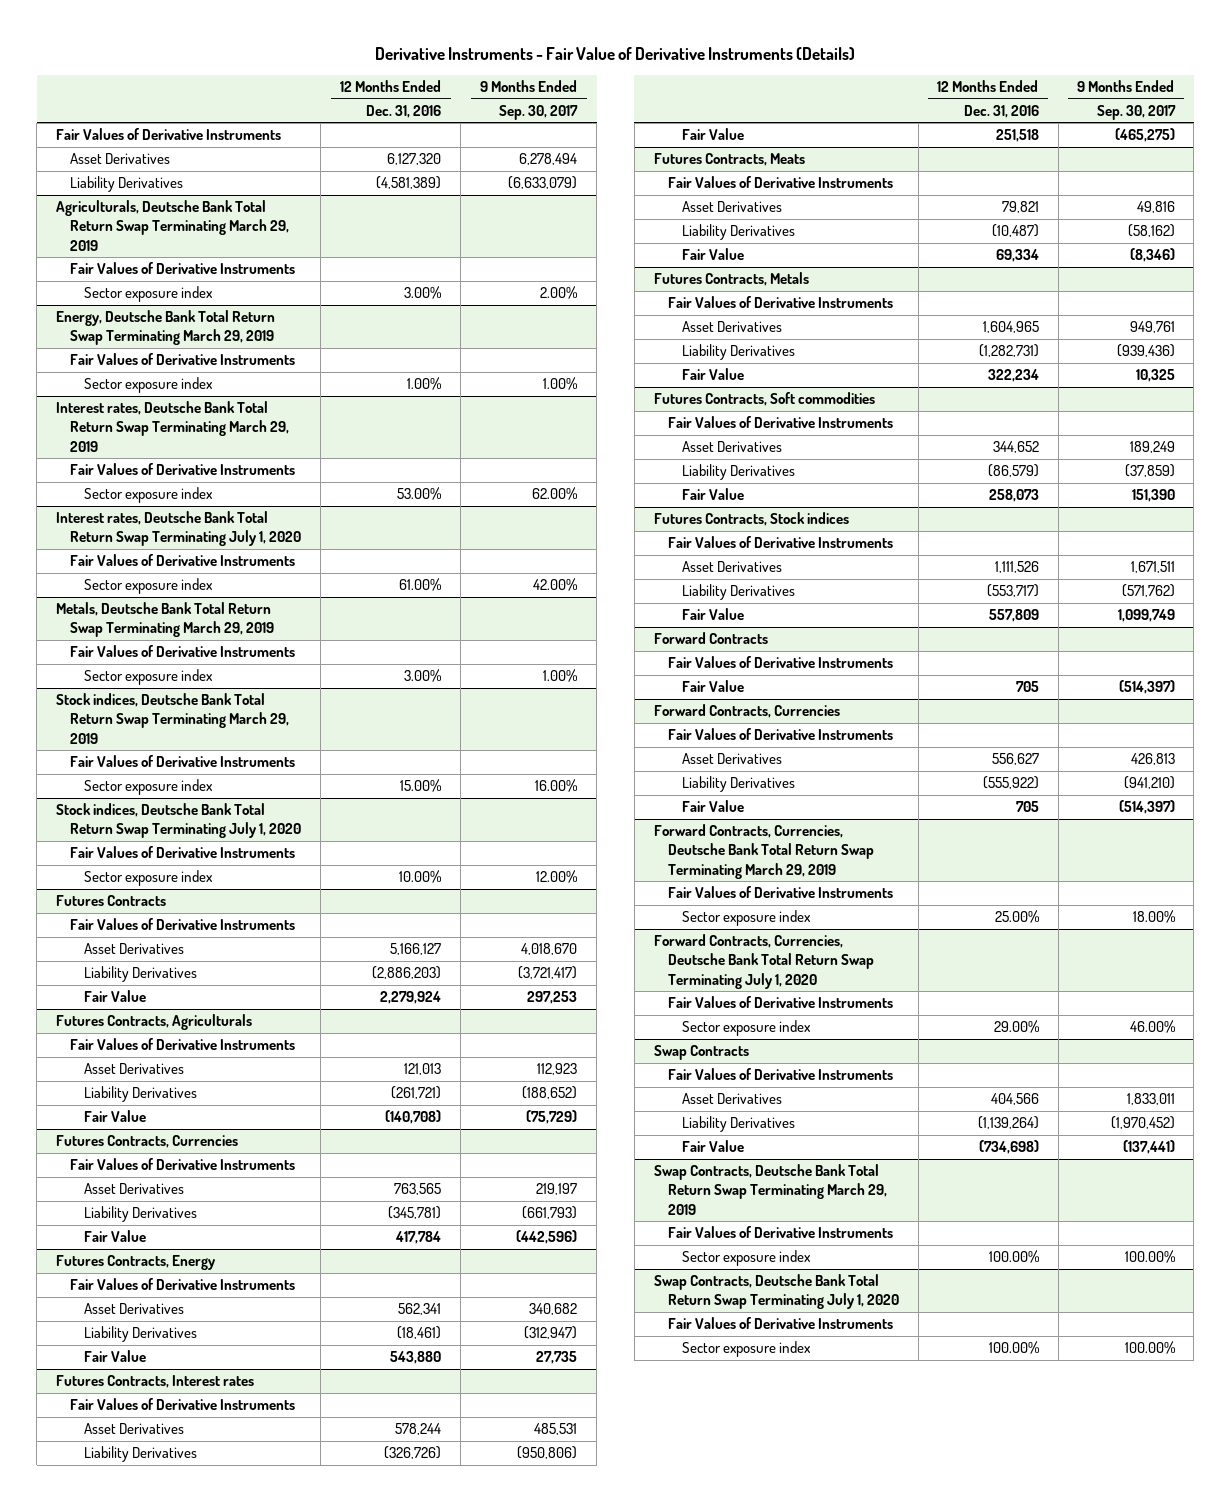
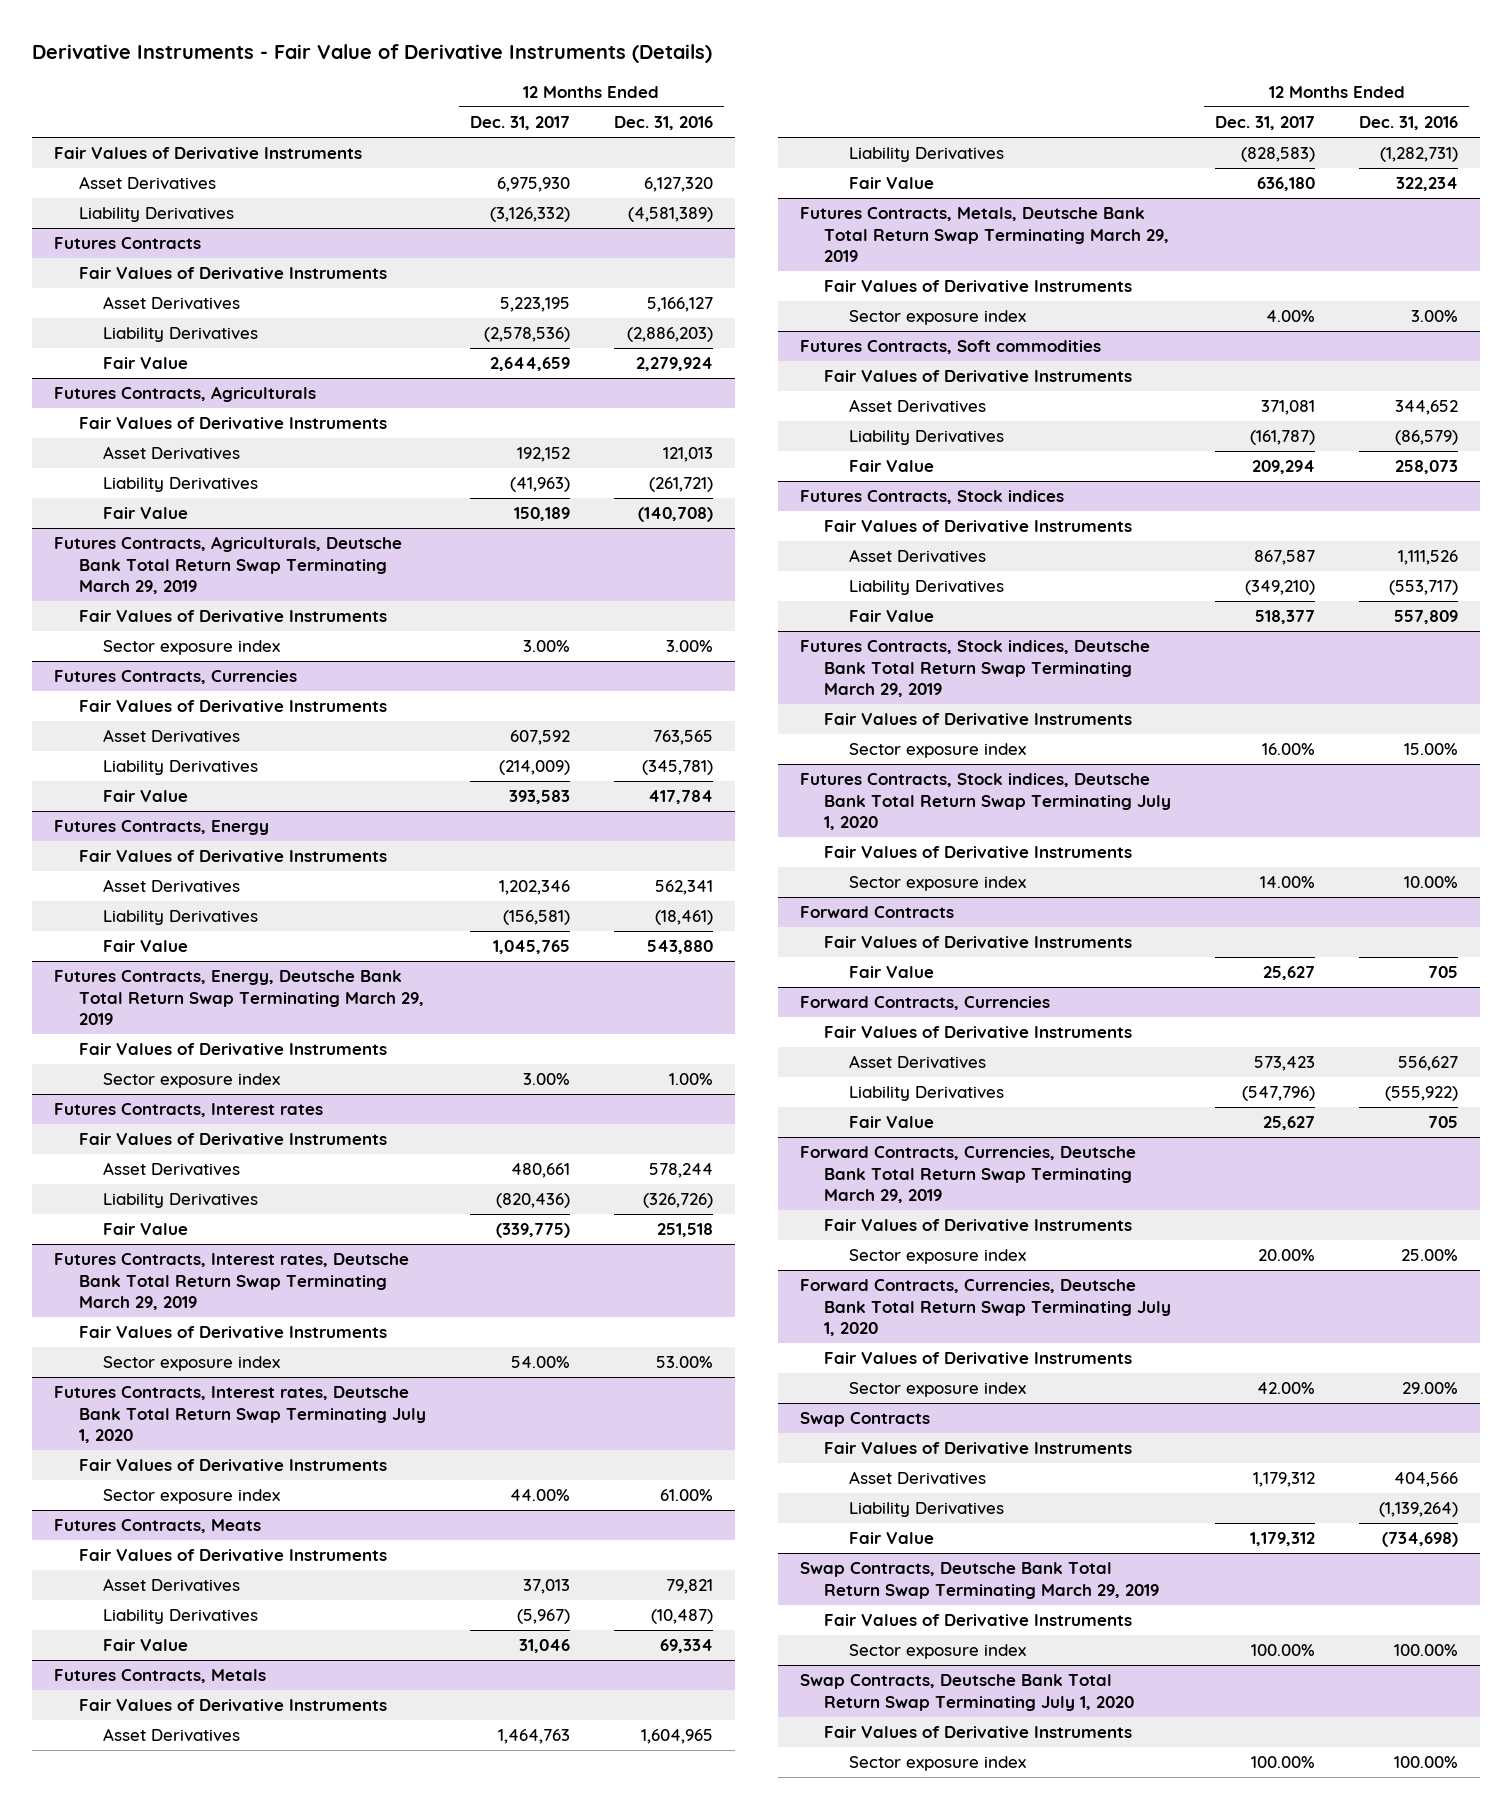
- | 12 Months Ended Dec. 31, 2016 | 9 Months Ended Sep. 30, 2017
+ | 12 Months Ended Dec. 31, 2017 | 12 Months Ended Dec. 31, 2016
- Agriculturals, Deutsche Bank Total Return Swap Terminating March 29, 2019
- Fair Values of Derivative Instruments
- Sector exposure index | 3.00% | 2.00%
- Energy, Deutsche Bank Total Return Swap Terminating March 29, 2019
- Fair Values of Derivative Instruments
- Sector exposure index | 1.00% | 1.00%
- Interest rates, Deutsche Bank Total Return Swap Terminating March 29, 2019
- Fair Values of Derivative Instruments
- Sector exposure index | 53.00% | 62.00%
- Interest rates, Deutsche Bank Total Return Swap Terminating July 1, 2020
- Fair Values of Derivative Instruments
- Sector exposure index | 61.00% | 42.00%
- Metals, Deutsche Bank Total Return Swap Terminating March 29, 2019
- Fair Values of Derivative Instruments
- Sector exposure index | 3.00% | 1.00%
- Stock indices, Deutsche Bank Total Return Swap Terminating March 29, 2019
- Fair Values of Derivative Instruments
- Sector exposure index | 15.00% | 16.00%
- Stock indices, Deutsche Bank Total Return Swap Terminating July 1, 2020
- Fair Values of Derivative Instruments
- Sector exposure index | 10.00% | 12.00%
+ Futures Contracts, Agriculturals, Deutsche Bank Total Return Swap Terminating March 29, 2019
+ Fair Values of Derivative Instruments
+ Sector exposure index | 3.00% | 3.00%
+ Futures Contracts, Energy, Deutsche Bank Total Return Swap Terminating March 29, 2019
+ Fair Values of Derivative Instruments
+ Sector exposure index | 3.00% | 1.00%
+ Futures Contracts, Interest rates, Deutsche Bank Total Return Swap Terminating March 29, 2019
+ Fair Values of Derivative Instruments
+ Sector exposure index | 54.00% | 53.00%
+ Futures Contracts, Interest rates, Deutsche Bank Total Return Swap Terminating July 1, 2020
+ Fair Values of Derivative Instruments
+ Sector exposure index | 44.00% | 61.00%
+ Futures Contracts, Metals, Deutsche Bank Total Return Swap Terminating March 29, 2019
+ Fair Values of Derivative Instruments
+ Sector exposure index | 4.00% | 3.00%
+ Futures Contracts, Stock indices, Deutsche Bank Total Return Swap Terminating March 29, 2019
+ Fair Values of Derivative Instruments
+ Sector exposure index | 16.00% | 15.00%
+ Futures Contracts, Stock indices, Deutsche Bank Total Return Swap Terminating July 1, 2020
+ Fair Values of Derivative Instruments
+ Sector exposure index | 14.00% | 10.00%

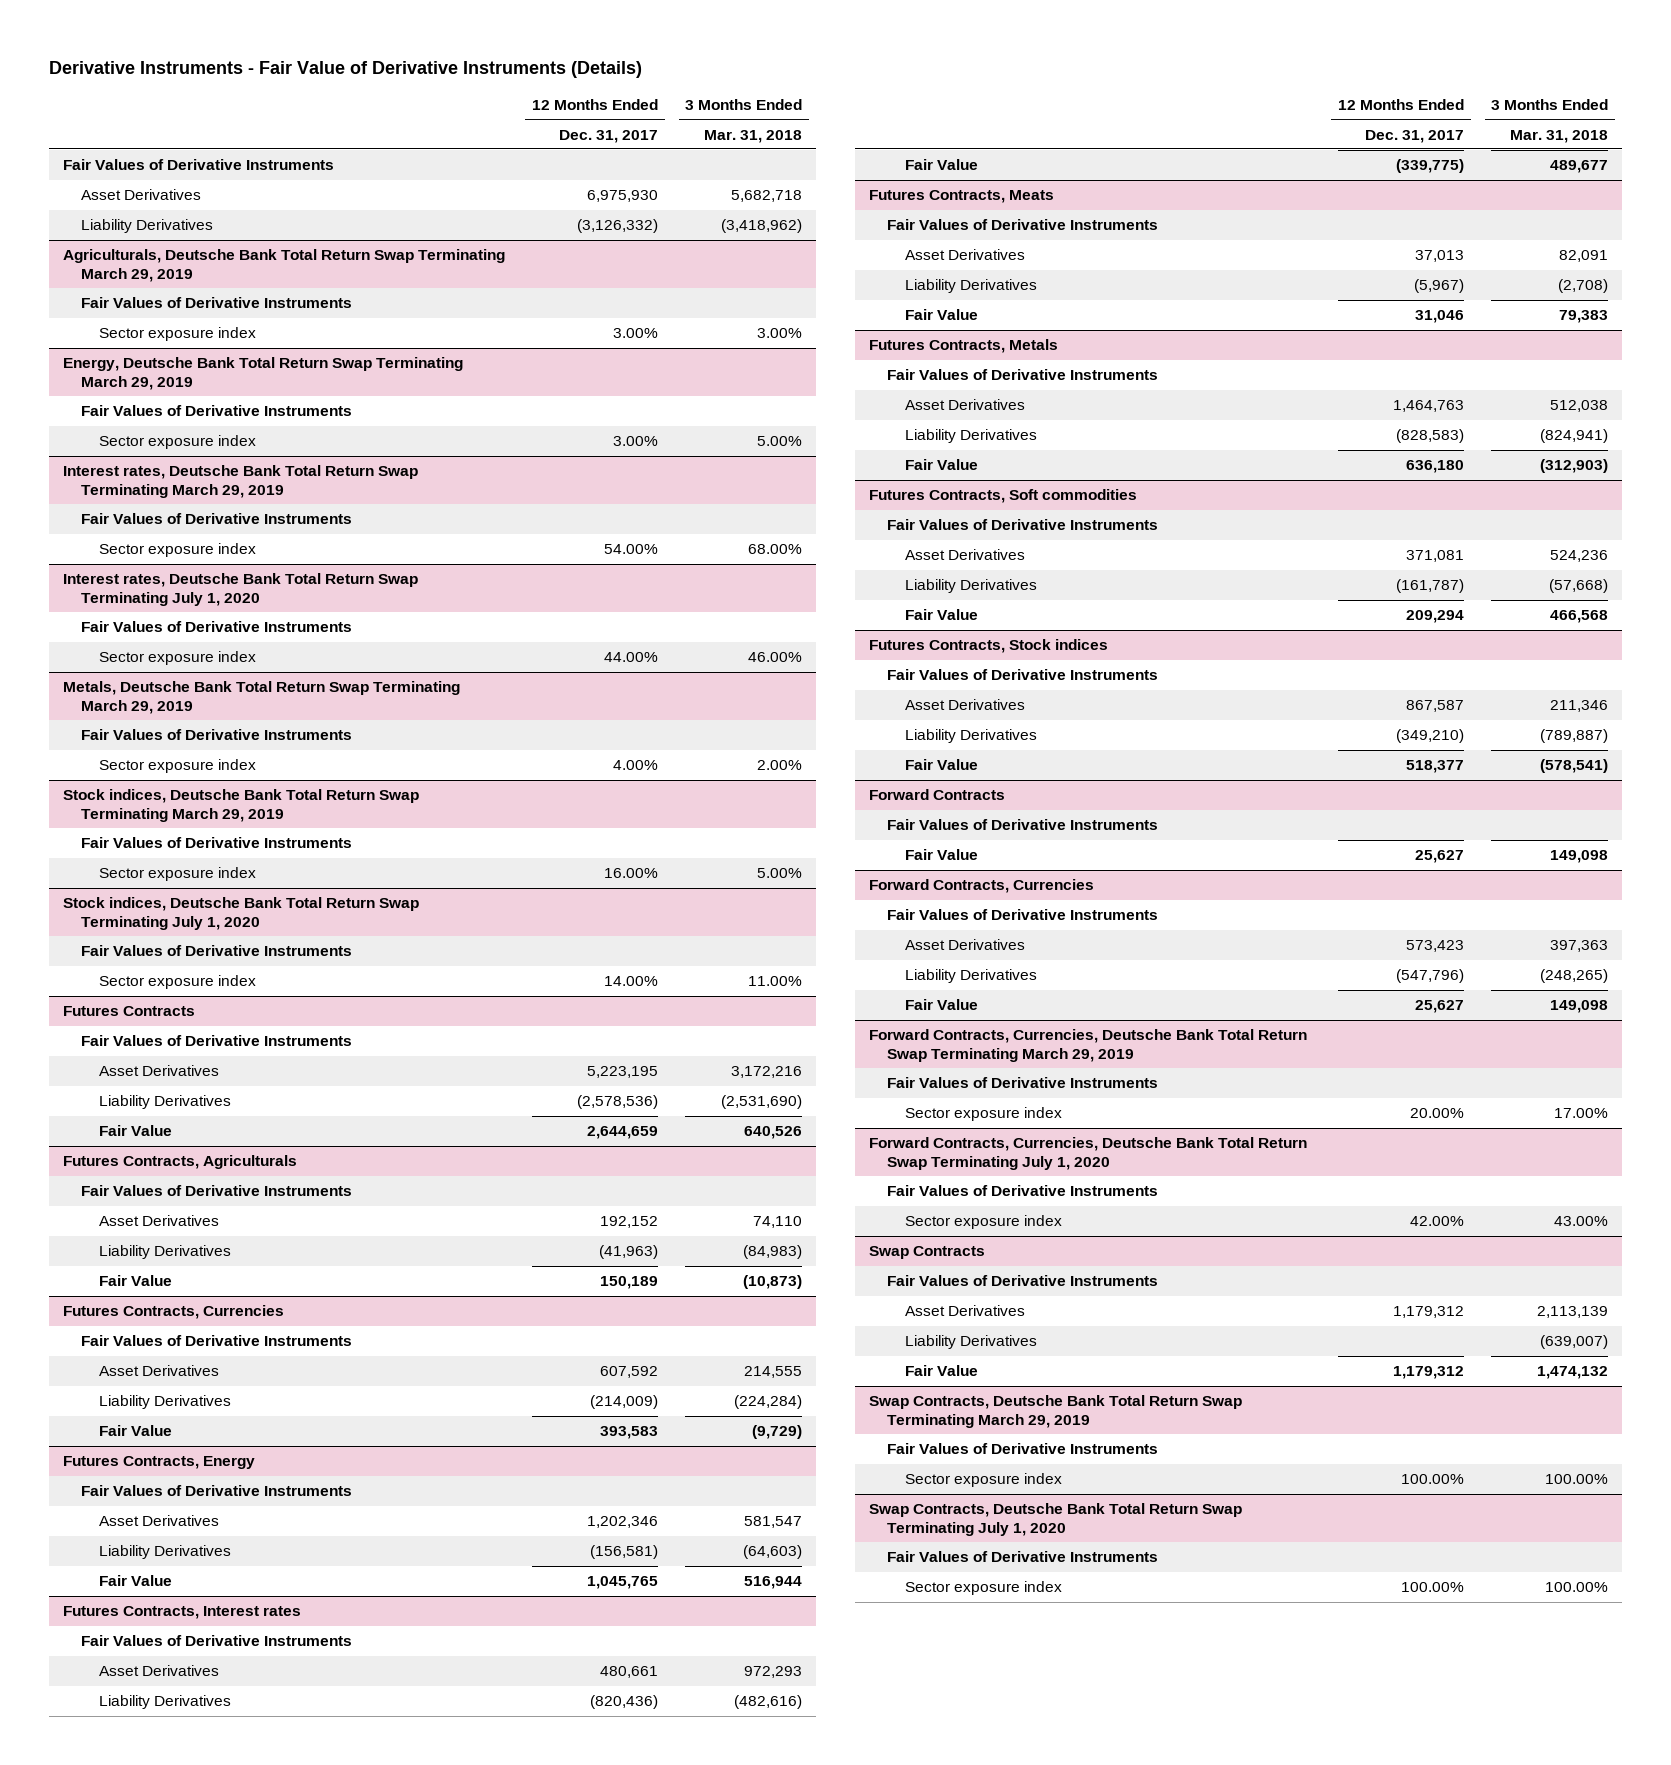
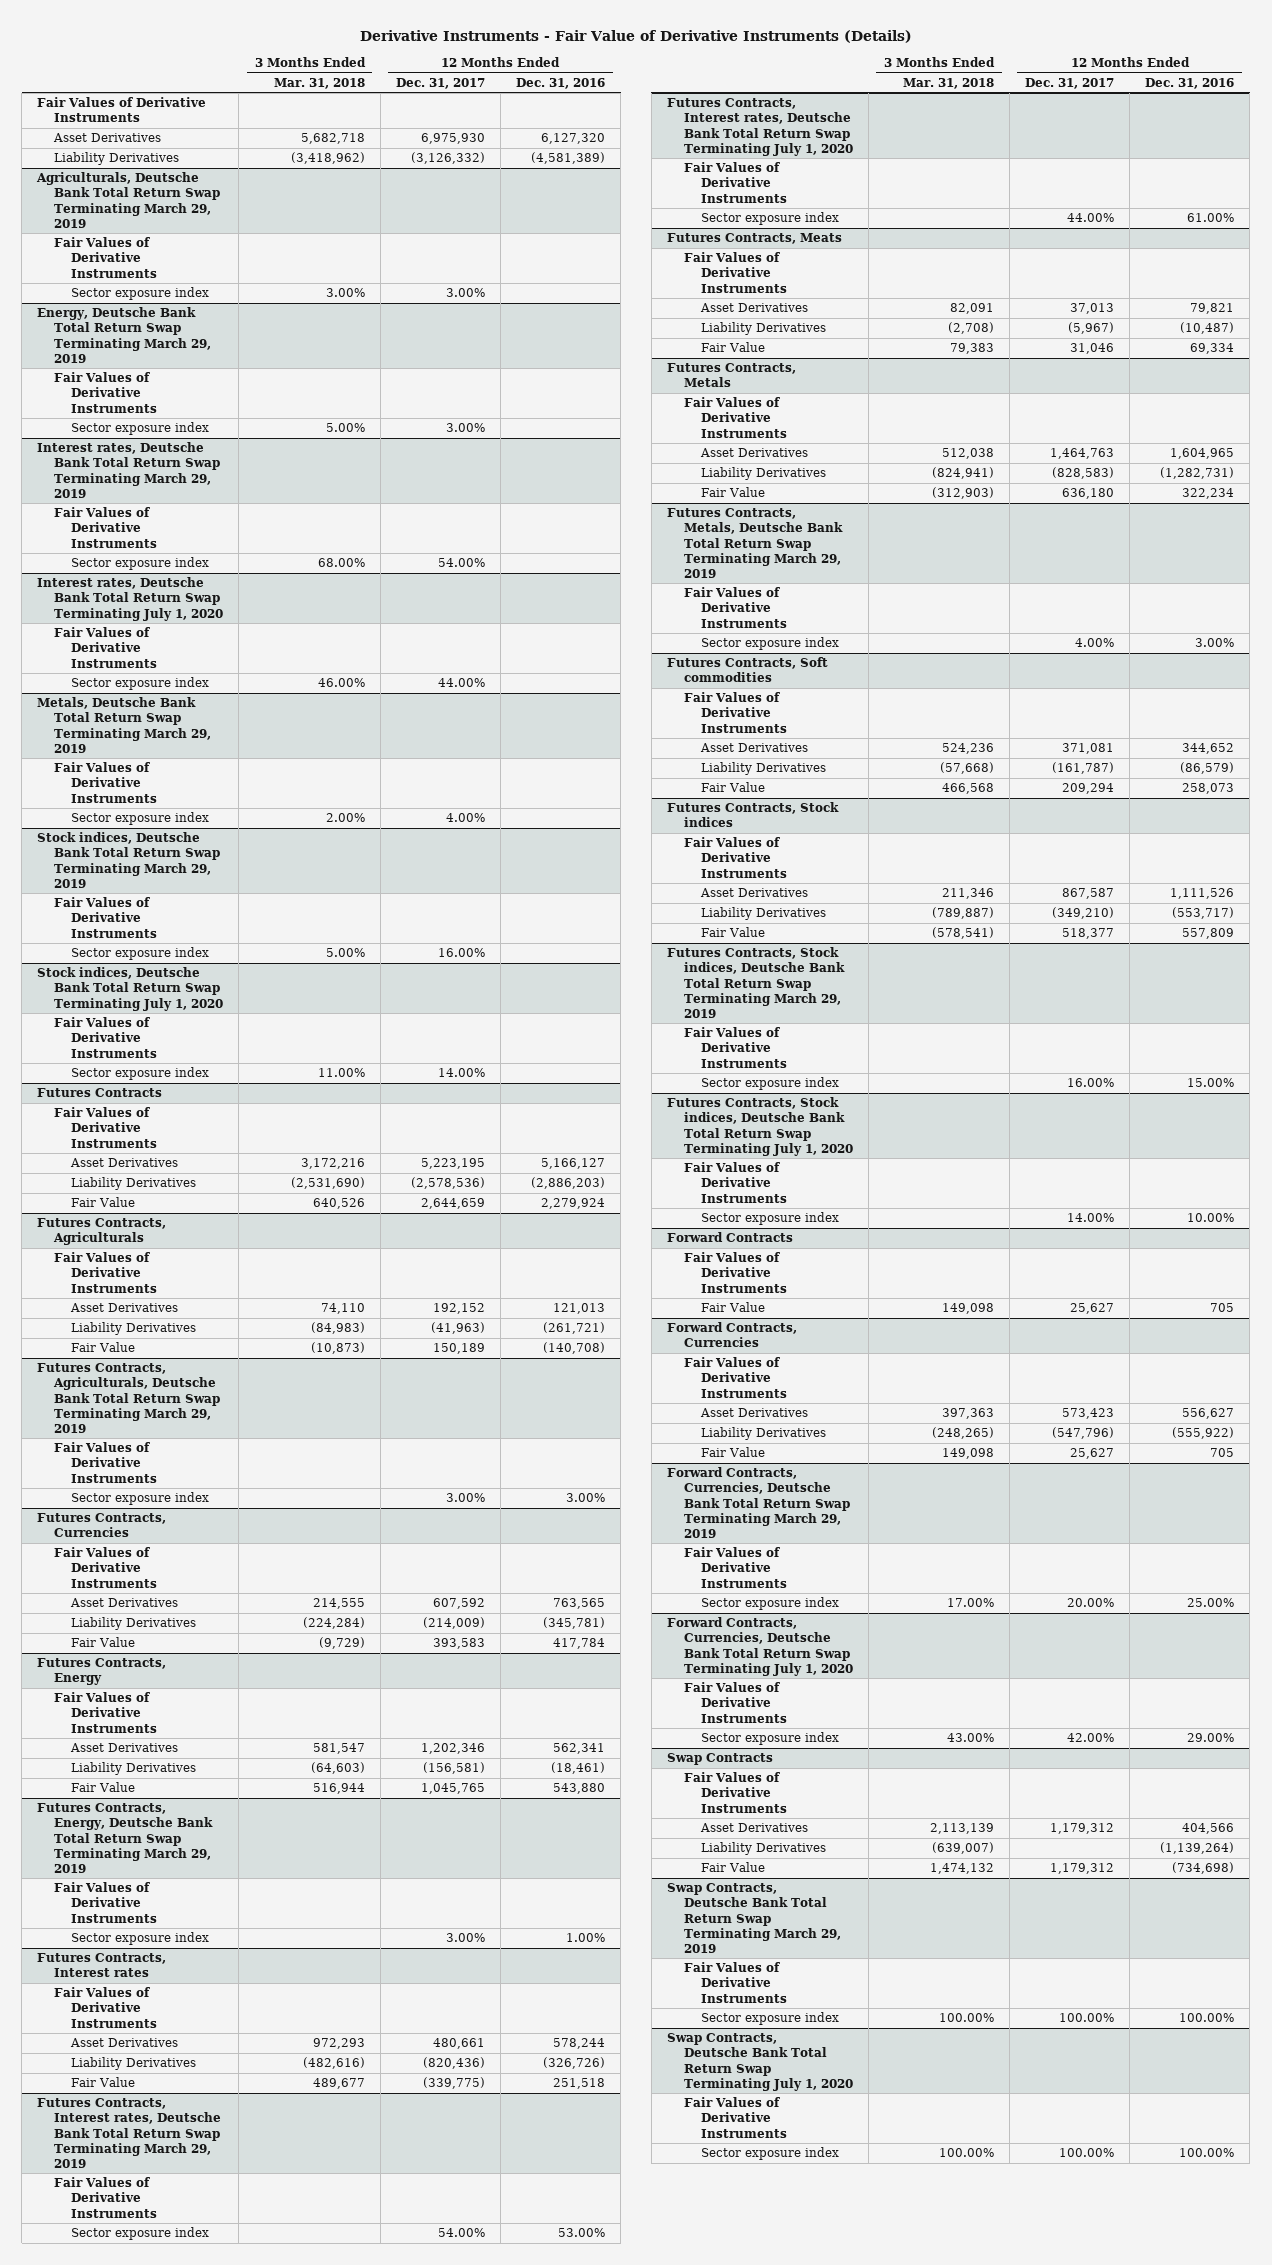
- | 12 Months Ended Dec. 31, 2017 | 3 Months Ended Mar. 31, 2018
+ | 3 Months Ended Mar. 31, 2018 | 12 Months Ended Dec. 31, 2017 | 12 Months Ended Dec. 31, 2016
+ Futures Contracts, Agriculturals, Deutsche Bank Total Return Swap Terminating March 29, 2019
+ Fair Values of Derivative Instruments
+ Sector exposure index | | 3.00% | 3.00%
+ Futures Contracts, Energy, Deutsche Bank Total Return Swap Terminating March 29, 2019
+ Fair Values of Derivative Instruments
+ Sector exposure index | | 3.00% | 1.00%
+ Futures Contracts, Interest rates, Deutsche Bank Total Return Swap Terminating March 29, 2019
+ Fair Values of Derivative Instruments
+ Sector exposure index | | 54.00% | 53.00%
+ Futures Contracts, Interest rates, Deutsche Bank Total Return Swap Terminating July 1, 2020
+ Fair Values of Derivative Instruments
+ Sector exposure index | | 44.00% | 61.00%
+ Futures Contracts, Metals, Deutsche Bank Total Return Swap Terminating March 29, 2019
+ Fair Values of Derivative Instruments
+ Sector exposure index | | 4.00% | 3.00%
+ Futures Contracts, Stock indices, Deutsche Bank Total Return Swap Terminating March 29, 2019
+ Fair Values of Derivative Instruments
+ Sector exposure index | | 16.00% | 15.00%
+ Futures Contracts, Stock indices, Deutsche Bank Total Return Swap Terminating July 1, 2020
+ Fair Values of Derivative Instruments
+ Sector exposure index | | 14.00% | 10.00%

